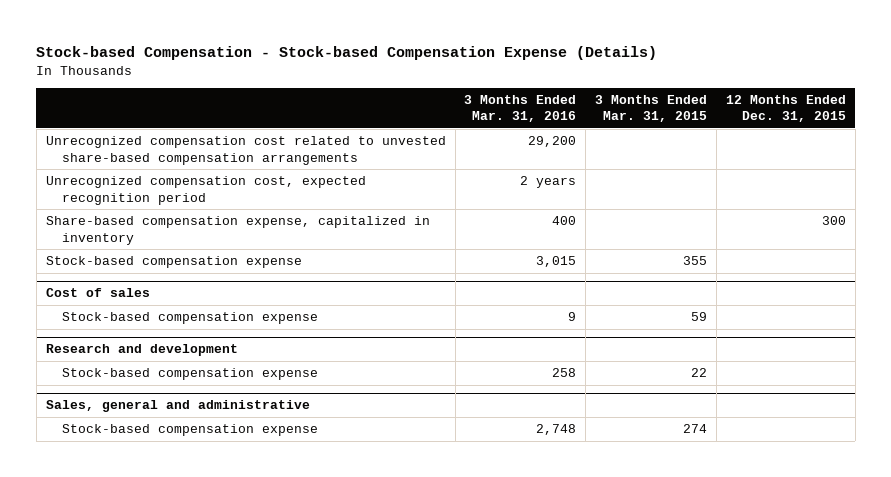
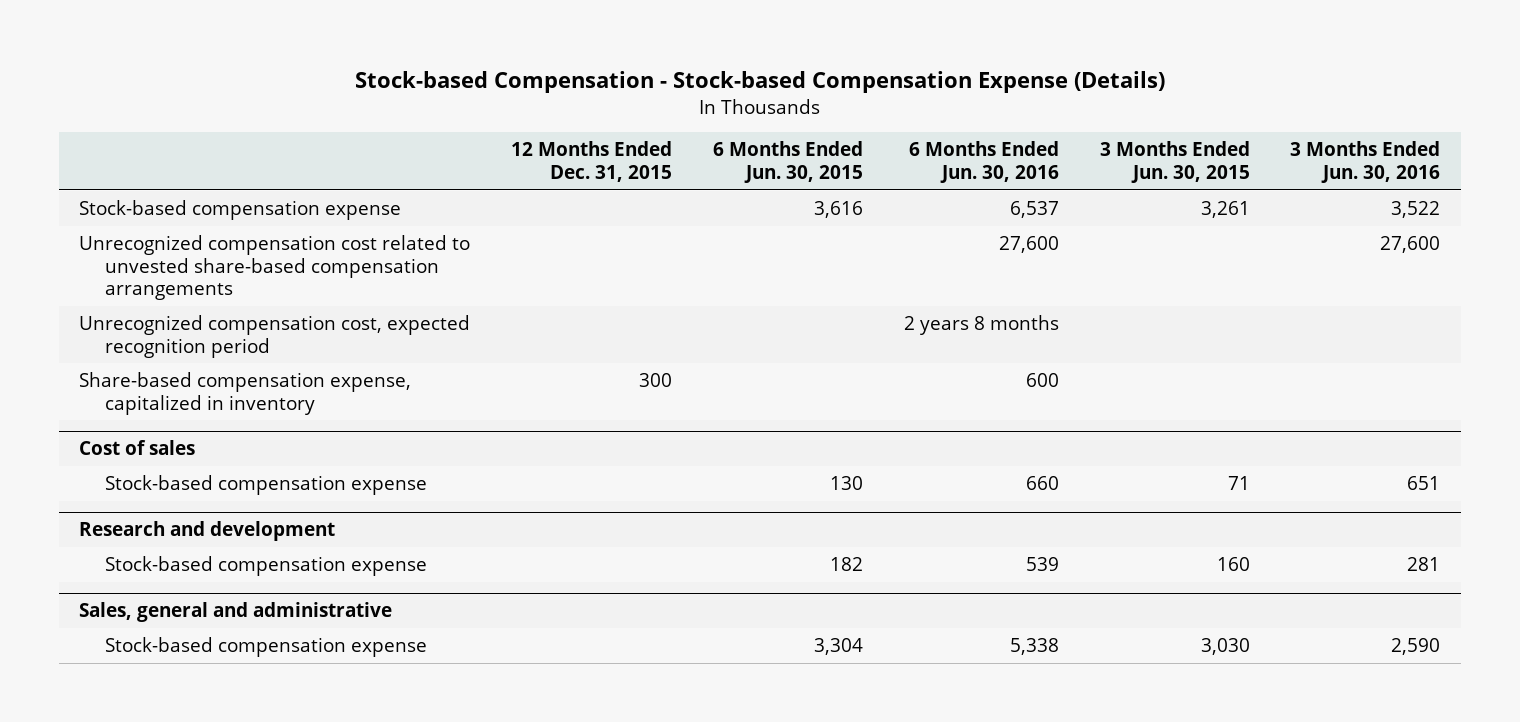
- | 3 Months Ended Mar. 31, 2016 | 3 Months Ended Mar. 31, 2015 | 12 Months Ended Dec. 31, 2015
+ | 12 Months Ended Dec. 31, 2015 | 6 Months Ended Jun. 30, 2015 | 6 Months Ended Jun. 30, 2016 | 3 Months Ended Jun. 30, 2015 | 3 Months Ended Jun. 30, 2016
moved up: Stock-based compensation expense | | 3,616 | 6,537 | 3,261 | 3,522

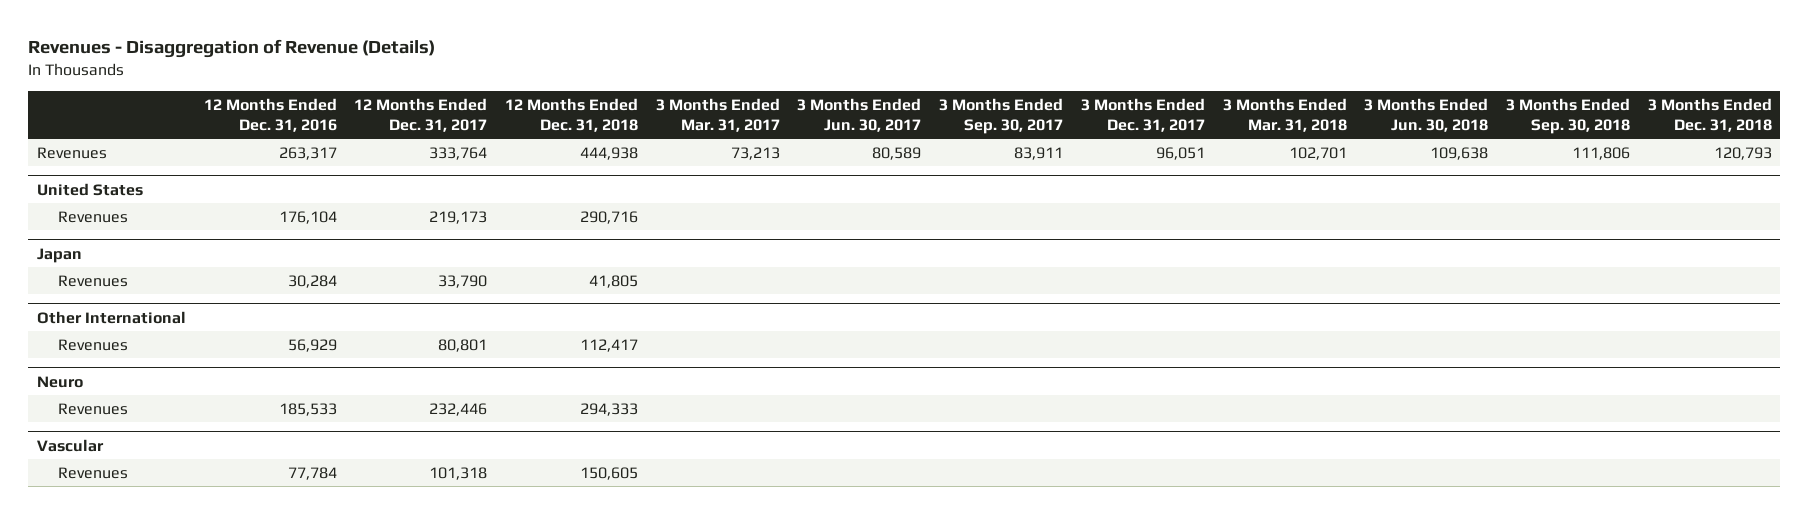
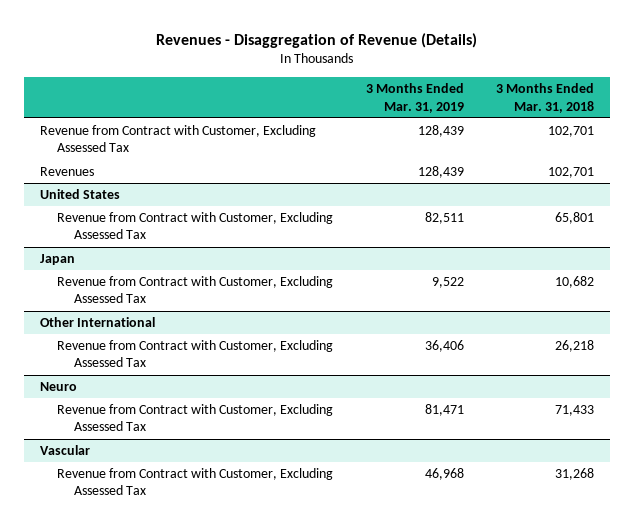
- | 12 Months Ended Dec. 31, 2016 | 12 Months Ended Dec. 31, 2017 | 12 Months Ended Dec. 31, 2018 | 3 Months Ended Mar. 31, 2017 | 3 Months Ended Jun. 30, 2017 | 3 Months Ended Sep. 30, 2017 | 3 Months Ended Dec. 31, 2017 | 3 Months Ended Mar. 31, 2018 | 3 Months Ended Jun. 30, 2018 | 3 Months Ended Sep. 30, 2018 | 3 Months Ended Dec. 31, 2018
+ | 3 Months Ended Mar. 31, 2019 | 3 Months Ended Mar. 31, 2018
+ Revenue from Contract with Customer, Excluding Assessed Tax | 128,439 | 102,701
@ United States
- Revenues | 176,104 | 219,173 | 290,716 | | | | | | | |
+ Revenue from Contract with Customer, Excluding Assessed Tax | 82,511 | 65,801
@ Japan
- Revenues | 30,284 | 33,790 | 41,805 | | | | | | | |
+ Revenue from Contract with Customer, Excluding Assessed Tax | 9,522 | 10,682
@ Other International
- Revenues | 56,929 | 80,801 | 112,417 | | | | | | | |
+ Revenue from Contract with Customer, Excluding Assessed Tax | 36,406 | 26,218
@ Neuro
- Revenues | 185,533 | 232,446 | 294,333 | | | | | | | |
+ Revenue from Contract with Customer, Excluding Assessed Tax | 81,471 | 71,433
@ Vascular
- Revenues | 77,784 | 101,318 | 150,605 | | | | | | | |
+ Revenue from Contract with Customer, Excluding Assessed Tax | 46,968 | 31,268

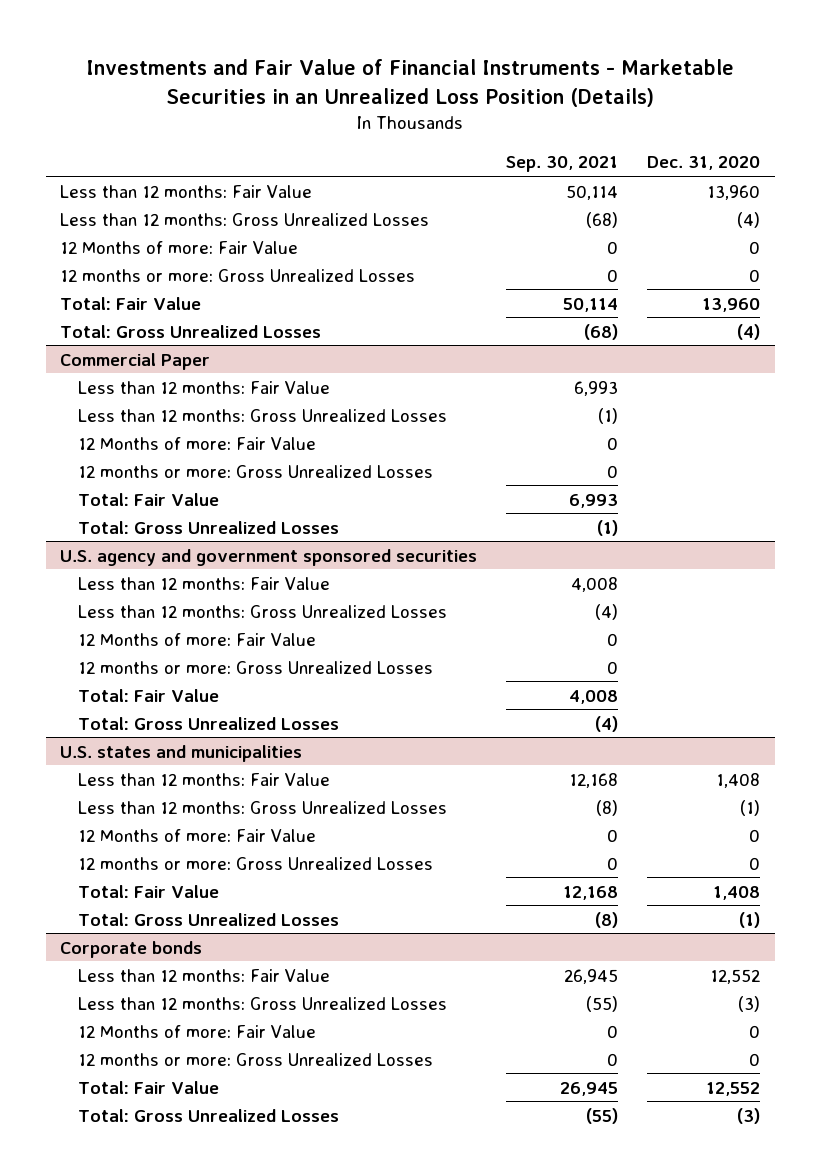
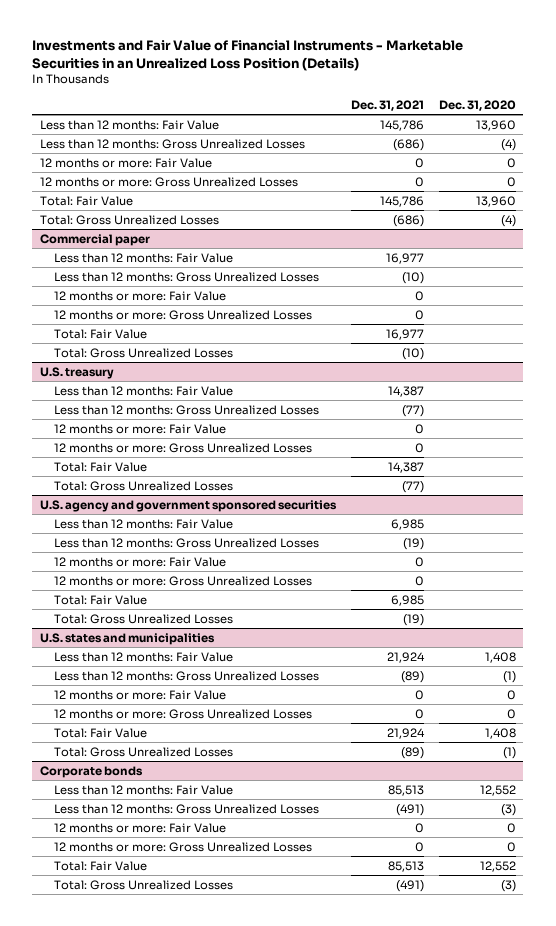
- | Sep. 30, 2021 | Dec. 31, 2020
+ | Dec. 31, 2021 | Dec. 31, 2020
- 12 Months of more: Fair Value | 0 | 0
+ 12 months or more: Fair Value | 0 | 0
- Commercial Paper
+ Commercial paper
- 12 Months of more: Fair Value | 0 |
+ 12 months or more: Fair Value | 0 |
+ U.S. treasury
+ Less than 12 months: Fair Value | 14,387 |
+ Less than 12 months: Gross Unrealized Losses | (77) |
+ 12 months or more: Fair Value | 0 |
+ 12 months or more: Gross Unrealized Losses | 0 |
+ Total: Fair Value | 14,387 |
+ Total: Gross Unrealized Losses | (77) |
@ U.S. agency and government sponsored securities
- 12 Months of more: Fair Value | 0 |
+ 12 months or more: Fair Value | 0 |
@ U.S. states and municipalities
- 12 Months of more: Fair Value | 0 | 0
+ 12 months or more: Fair Value | 0 | 0
@ Corporate bonds
- 12 Months of more: Fair Value | 0 | 0
+ 12 months or more: Fair Value | 0 | 0

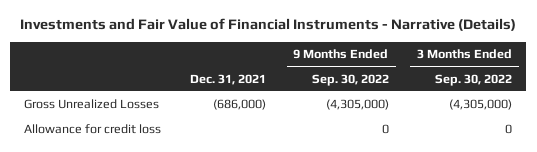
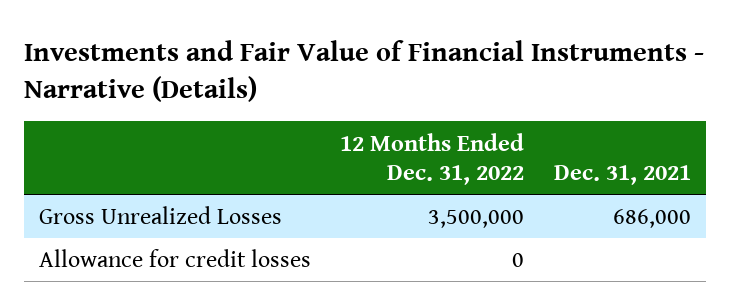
- | Dec. 31, 2021 | 9 Months Ended Sep. 30, 2022 | 3 Months Ended Sep. 30, 2022
+ | 12 Months Ended Dec. 31, 2022 | Dec. 31, 2021
- Gross Unrealized Losses | (686,000) | (4,305,000) | (4,305,000)
- Allowance for credit loss | | 0 | 0
+ Gross Unrealized Losses | 3,500,000 | 686,000
+ Allowance for credit losses | 0 |

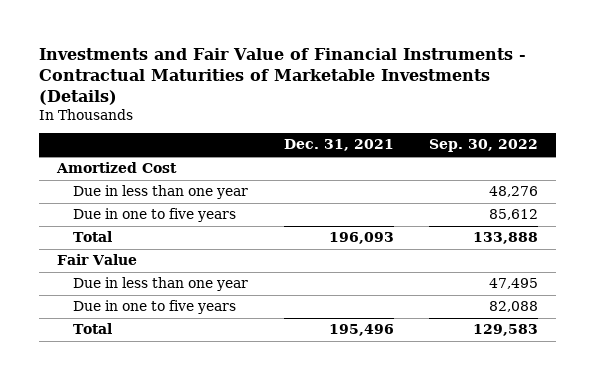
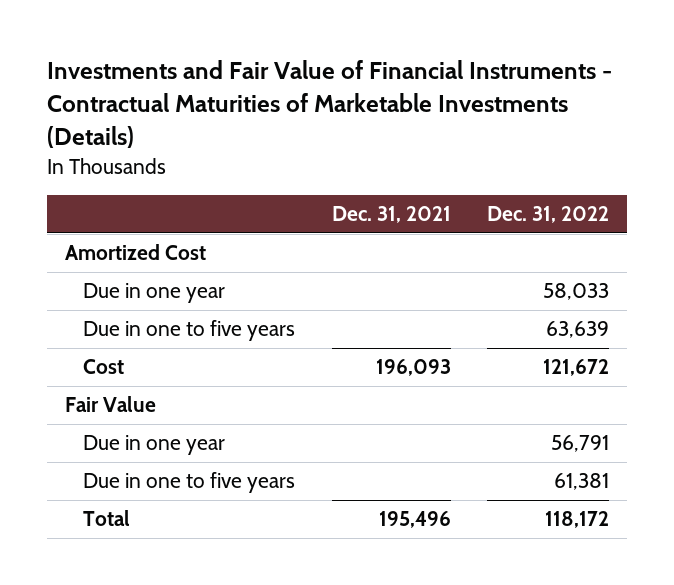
- | Dec. 31, 2021 | Sep. 30, 2022
+ | Dec. 31, 2021 | Dec. 31, 2022
- Due in less than one year | | 48,276
+ Due in one year | | 58,033
- Total | 196,093 | 133,888
+ Cost | 196,093 | 121,672
- Due in less than one year | | 47,495
+ Due in one year | | 56,791

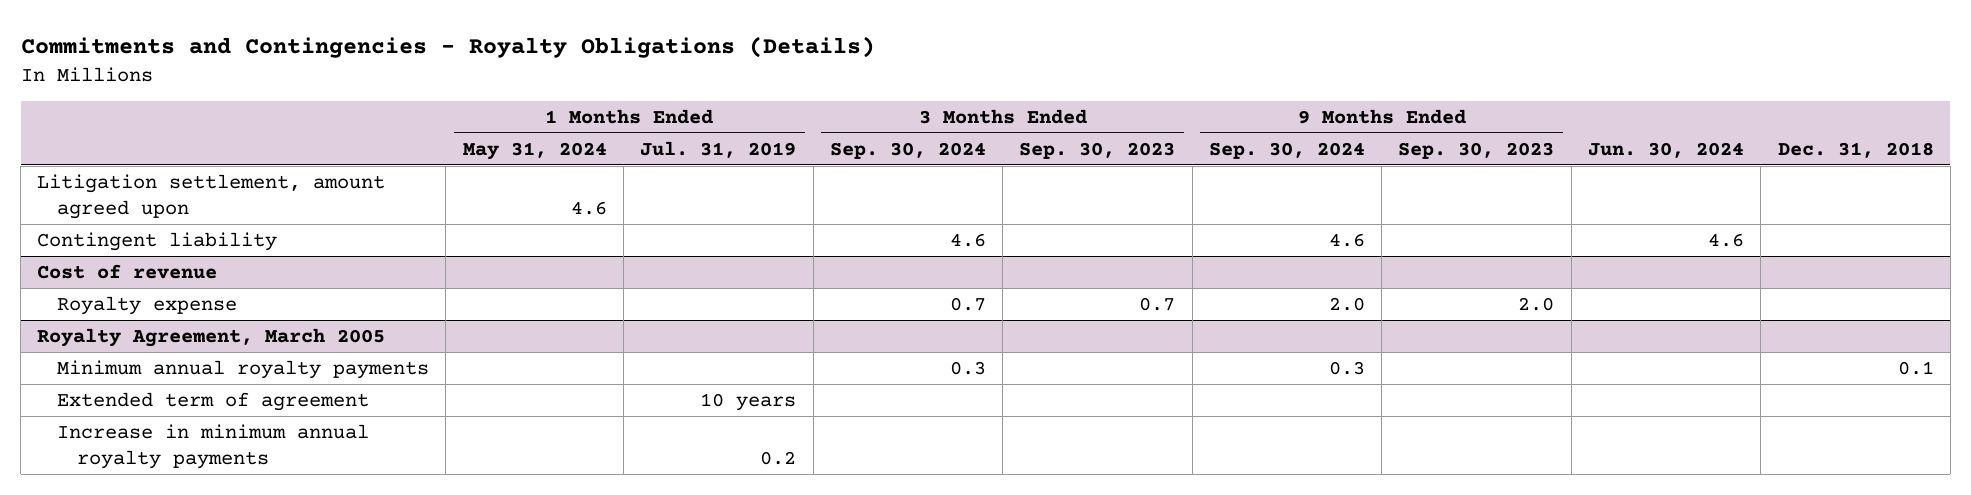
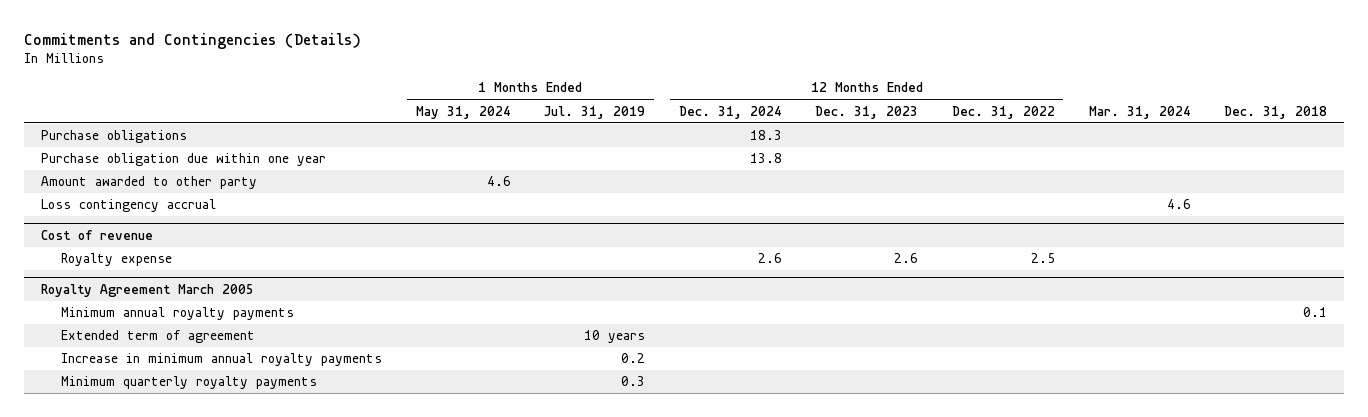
- Commitments and Contingencies - Royalty Obligations (Details)
+ Commitments and Contingencies (Details)
- | 1 Months Ended May 31, 2024 | 1 Months Ended Jul. 31, 2019 | 3 Months Ended Sep. 30, 2024 | 3 Months Ended Sep. 30, 2023 | 9 Months Ended Sep. 30, 2024 | 9 Months Ended Sep. 30, 2023 | Jun. 30, 2024 | Dec. 31, 2018
+ | 1 Months Ended May 31, 2024 | 1 Months Ended Jul. 31, 2019 | 12 Months Ended Dec. 31, 2024 | 12 Months Ended Dec. 31, 2023 | 12 Months Ended Dec. 31, 2022 | Mar. 31, 2024 | Dec. 31, 2018
- Litigation settlement, amount agreed upon | 4.6 | | | | | | |
- Contingent liability | | | 4.6 | | 4.6 | | 4.6 |
+ Purchase obligations | | | 18.3 | | | |
+ Purchase obligation due within one year | | | 13.8 | | | |
+ Amount awarded to other party | 4.6 | | | | | |
+ Loss contingency accrual | | | | | | 4.6 |
- Royalty Agreement, March 2005
+ Royalty Agreement March 2005
+ Minimum quarterly royalty payments | | 0.3 | | | | |

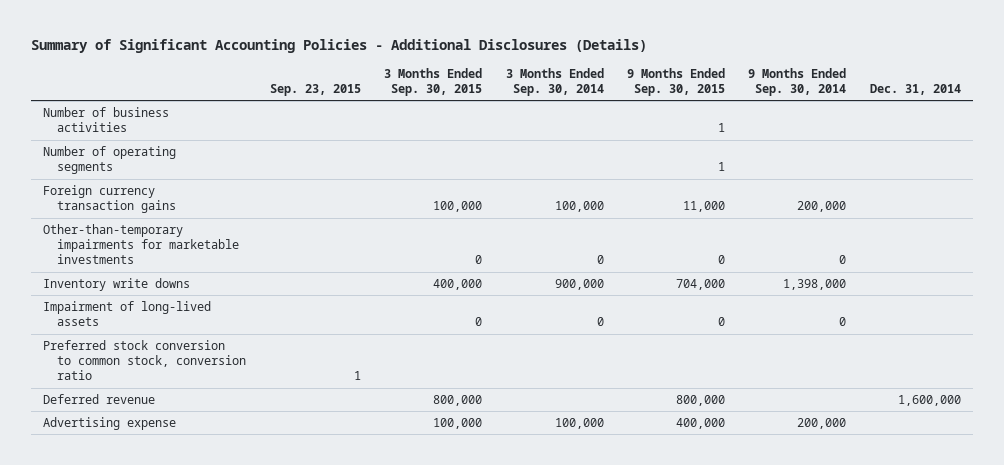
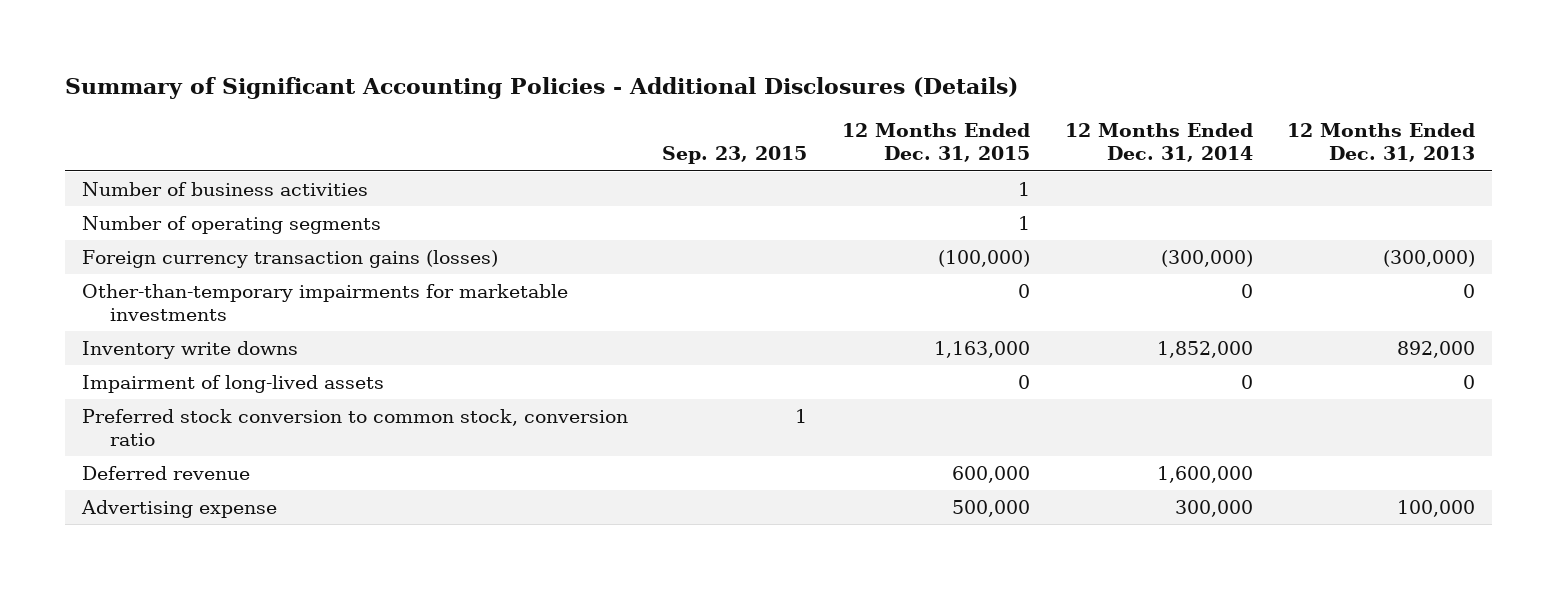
- | Sep. 23, 2015 | 3 Months Ended Sep. 30, 2015 | 3 Months Ended Sep. 30, 2014 | 9 Months Ended Sep. 30, 2015 | 9 Months Ended Sep. 30, 2014 | Dec. 31, 2014
+ | Sep. 23, 2015 | 12 Months Ended Dec. 31, 2015 | 12 Months Ended Dec. 31, 2014 | 12 Months Ended Dec. 31, 2013
- Foreign currency transaction gains | | 100,000 | 100,000 | 11,000 | 200,000 |
+ Foreign currency transaction gains (losses) | | (100,000) | (300,000) | (300,000)

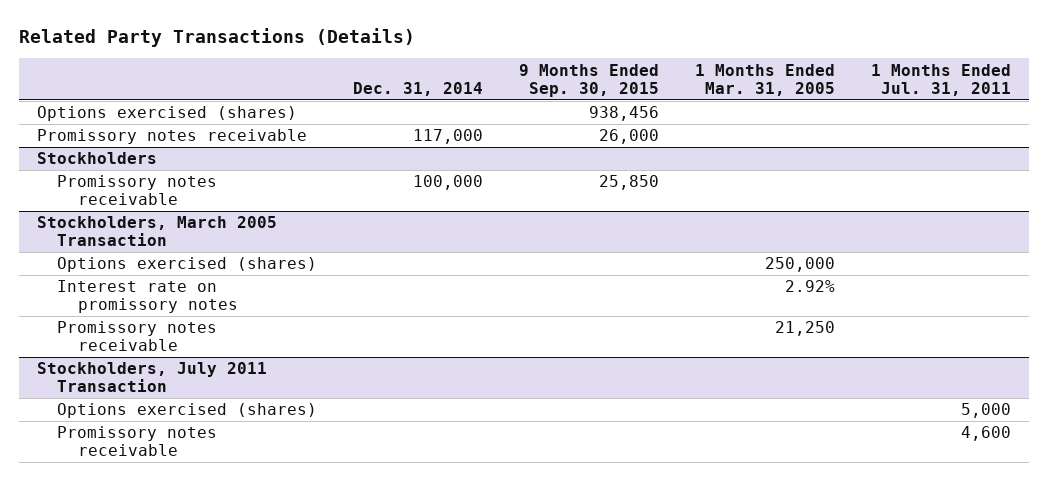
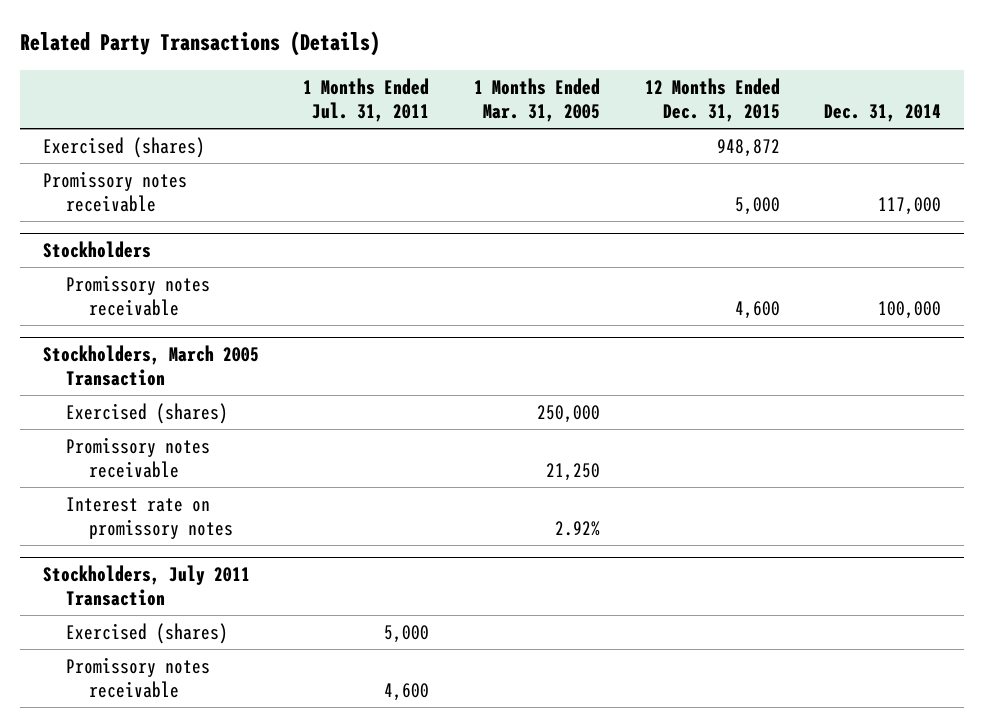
- | Dec. 31, 2014 | 9 Months Ended Sep. 30, 2015 | 1 Months Ended Mar. 31, 2005 | 1 Months Ended Jul. 31, 2011
+ | 1 Months Ended Jul. 31, 2011 | 1 Months Ended Mar. 31, 2005 | 12 Months Ended Dec. 31, 2015 | Dec. 31, 2014
- Options exercised (shares) | | 938,456 | |
+ Exercised (shares) | | | 948,872 |
@ Stockholders, March 2005 Transaction
- Options exercised (shares) | | | 250,000 |
+ Exercised (shares) | | 250,000 | |
moved down: Interest rate on promissory notes | | 2.92% | |
@ Stockholders, July 2011 Transaction
- Options exercised (shares) | | | | 5,000
+ Exercised (shares) | 5,000 | | |

